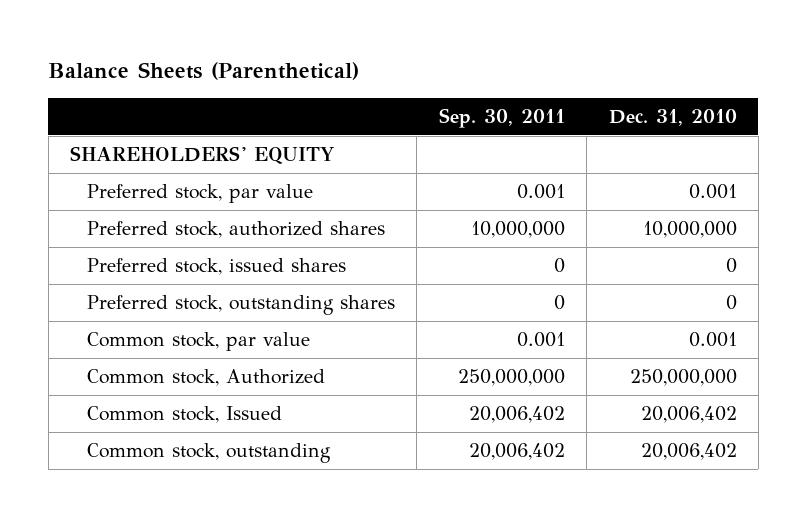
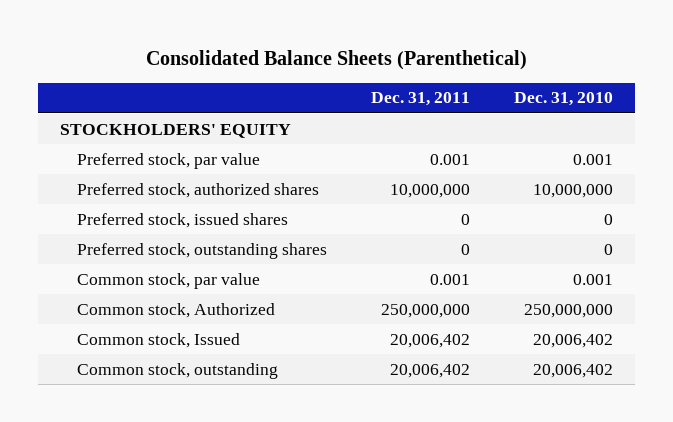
- Balance Sheets (Parenthetical)
+ Consolidated Balance Sheets (Parenthetical)
- | Sep. 30, 2011 | Dec. 31, 2010
+ | Dec. 31, 2011 | Dec. 31, 2010
- SHAREHOLDERS' EQUITY
+ STOCKHOLDERS' EQUITY

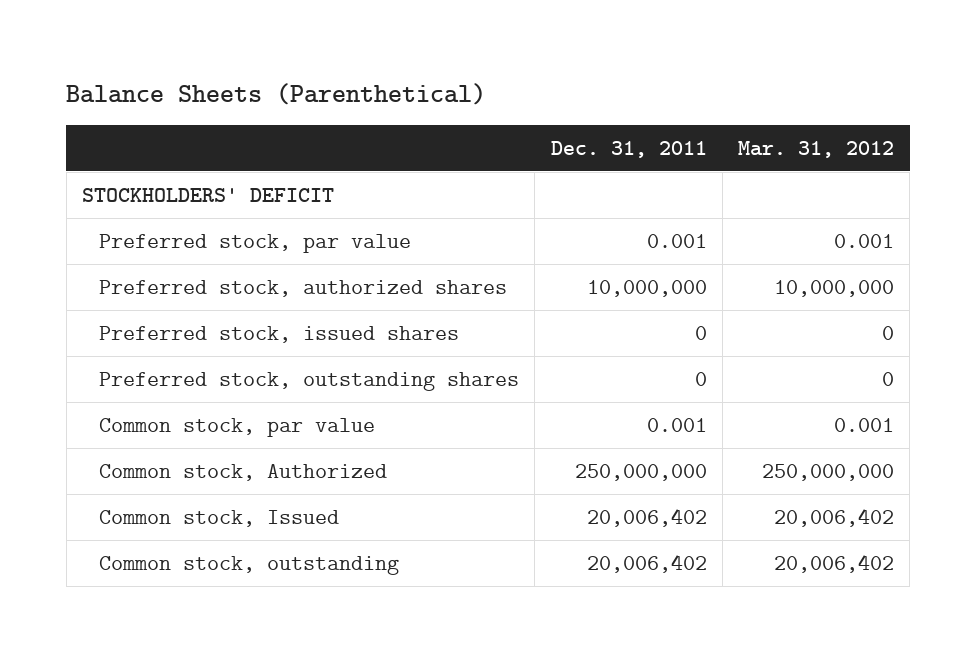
- Consolidated Balance Sheets (Parenthetical)
+ Balance Sheets (Parenthetical)
- | Dec. 31, 2011 | Dec. 31, 2010
+ | Dec. 31, 2011 | Mar. 31, 2012
- STOCKHOLDERS' EQUITY
+ STOCKHOLDERS' DEFICIT

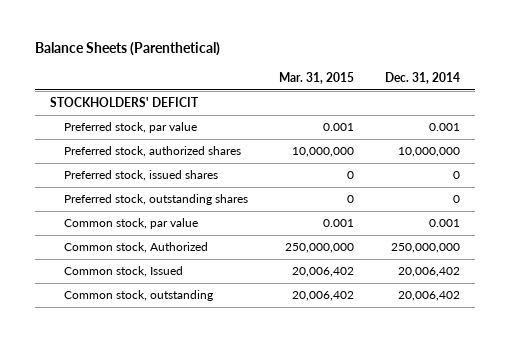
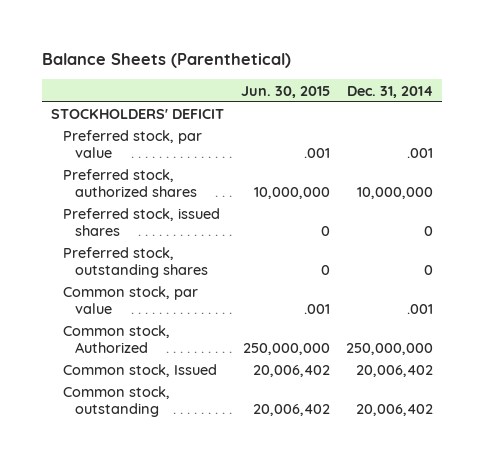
- | Mar. 31, 2015 | Dec. 31, 2014
+ | Jun. 30, 2015 | Dec. 31, 2014
- Preferred stock, par value | 0.001 | 0.001
+ Preferred stock, par value | .001 | .001
- Common stock, par value | 0.001 | 0.001
+ Common stock, par value | .001 | .001

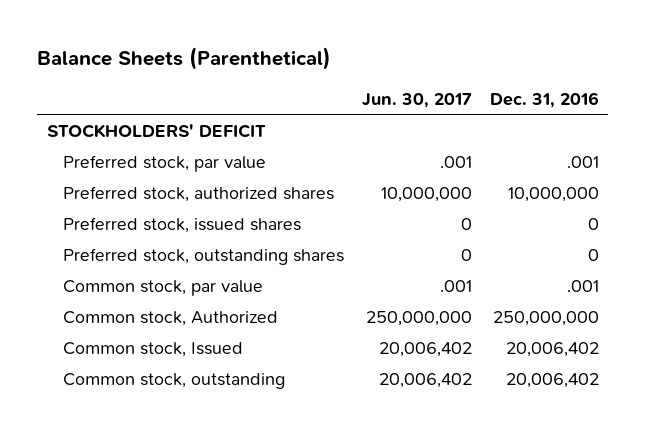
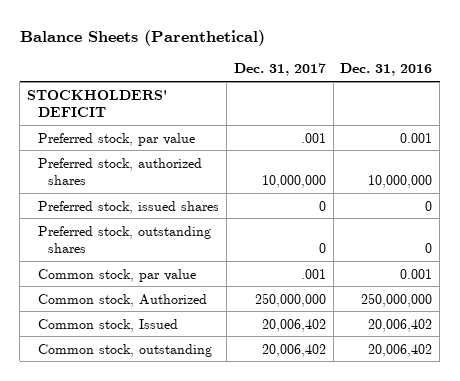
- | Jun. 30, 2017 | Dec. 31, 2016
+ | Dec. 31, 2017 | Dec. 31, 2016
- Preferred stock, par value | .001 | .001
+ Preferred stock, par value | .001 | 0.001
- Common stock, par value | .001 | .001
+ Common stock, par value | .001 | 0.001

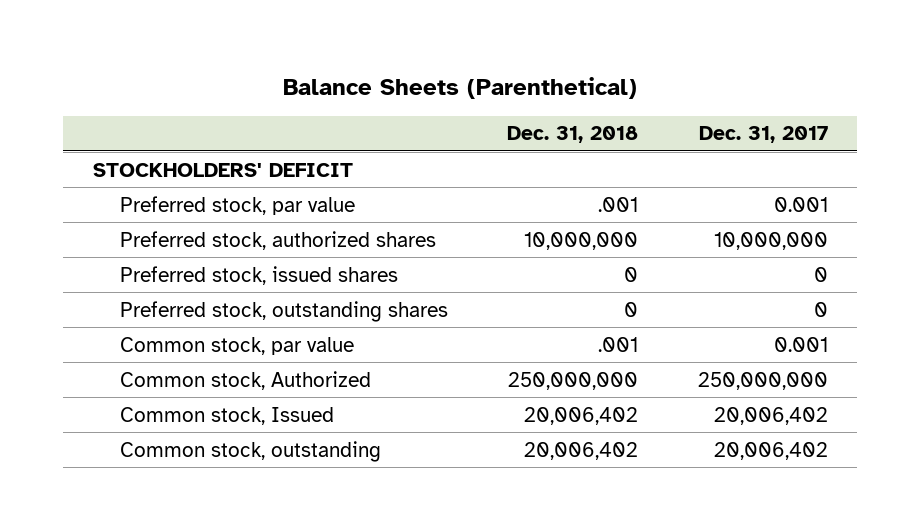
- | Dec. 31, 2017 | Dec. 31, 2016
+ | Dec. 31, 2018 | Dec. 31, 2017
- Preferred stock, par value | .001 | 0.001
+ Preferred stock, par value | .001 | 0.001
- Common stock, par value | .001 | 0.001
+ Common stock, par value | .001 | 0.001

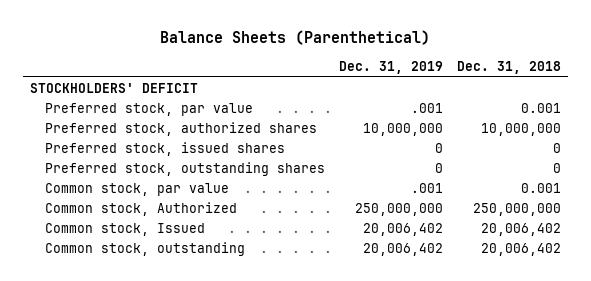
- | Dec. 31, 2018 | Dec. 31, 2017
+ | Dec. 31, 2019 | Dec. 31, 2018
- Preferred stock, par value | .001 | 0.001
+ Preferred stock, par value | .001 | 0.001
- Common stock, par value | .001 | 0.001
+ Common stock, par value | .001 | 0.001

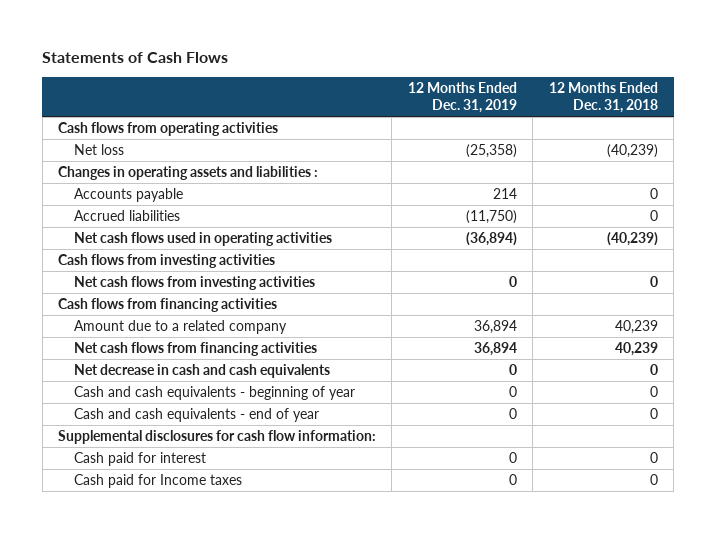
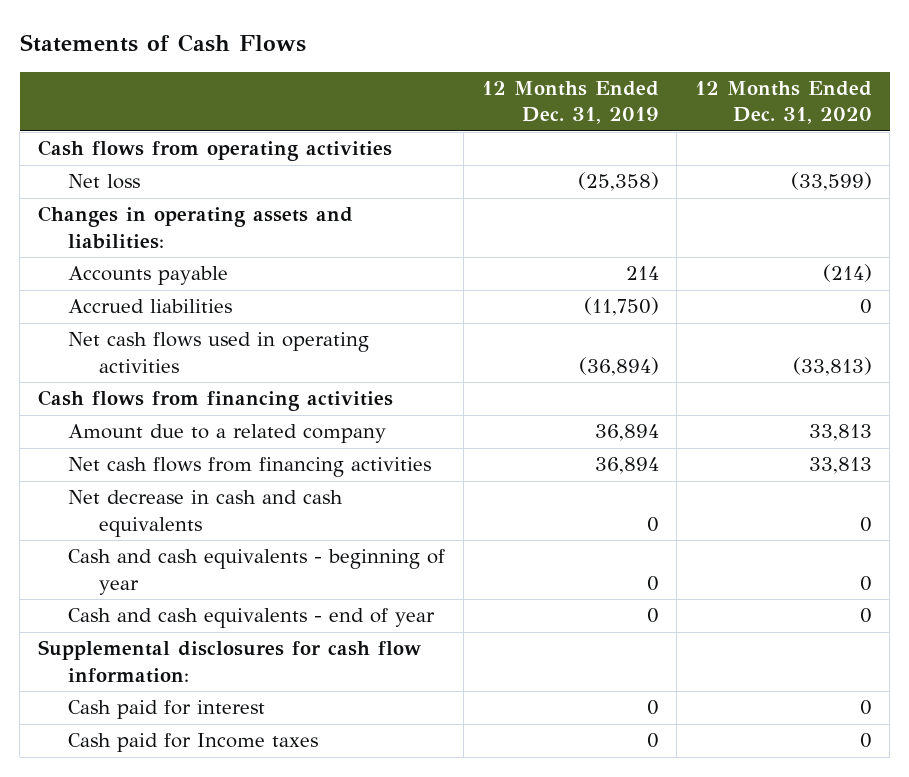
- | 12 Months Ended Dec. 31, 2019 | 12 Months Ended Dec. 31, 2018
+ | 12 Months Ended Dec. 31, 2019 | 12 Months Ended Dec. 31, 2020
- Changes in operating assets and liabilities :
+ Changes in operating assets and liabilities:
- Cash flows from investing activities
- Net cash flows from investing activities | 0 | 0

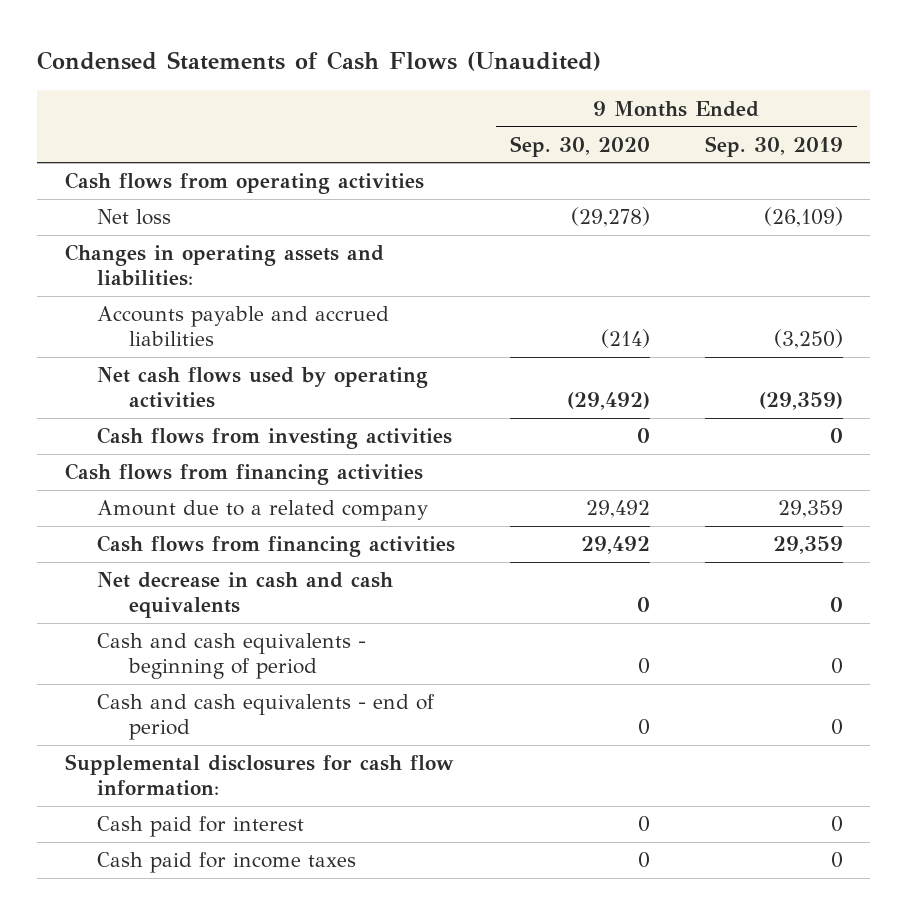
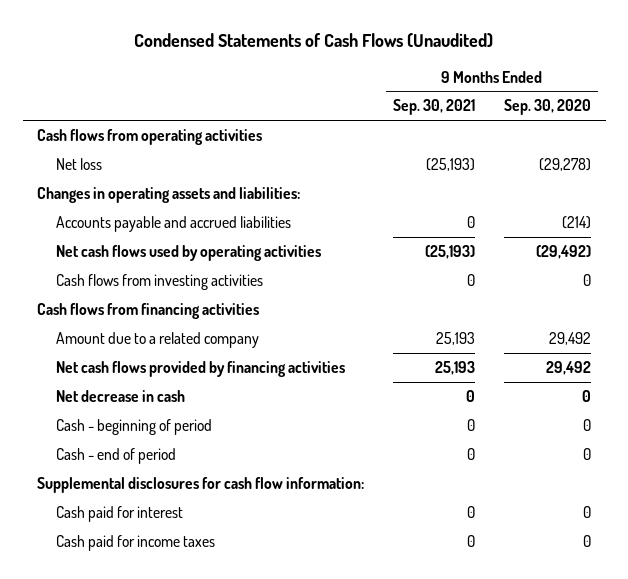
- | 9 Months Ended Sep. 30, 2020 | 9 Months Ended Sep. 30, 2019
+ | 9 Months Ended Sep. 30, 2021 | 9 Months Ended Sep. 30, 2020
- Cash flows from financing activities | 29,492 | 29,359
- Net decrease in cash and cash equivalents | 0 | 0
- Cash and cash equivalents - beginning of period | 0 | 0
- Cash and cash equivalents - end of period | 0 | 0
+ Net cash flows provided by financing activities | 25,193 | 29,492
+ Net decrease in cash | 0 | 0
+ Cash - beginning of period | 0 | 0
+ Cash - end of period | 0 | 0

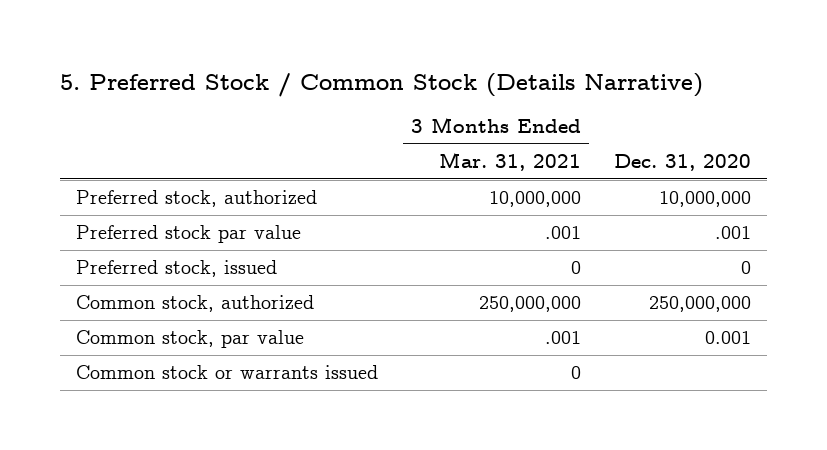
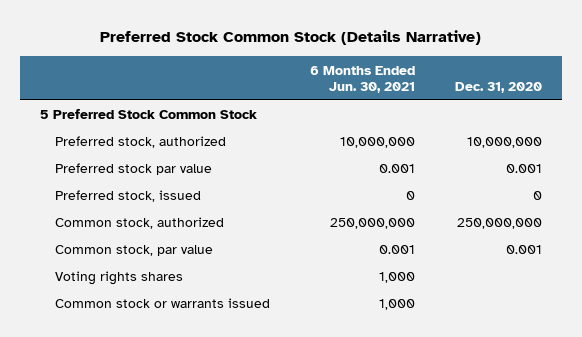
- 5. Preferred Stock / Common Stock (Details Narrative)
+ Preferred Stock Common Stock (Details Narrative)
- | 3 Months Ended Mar. 31, 2021 | Dec. 31, 2020
+ | 6 Months Ended Jun. 30, 2021 | Dec. 31, 2020
+ 5 Preferred Stock Common Stock
- Preferred stock par value | .001 | .001
+ Preferred stock par value | 0.001 | 0.001
+ Voting rights shares | 1,000 |

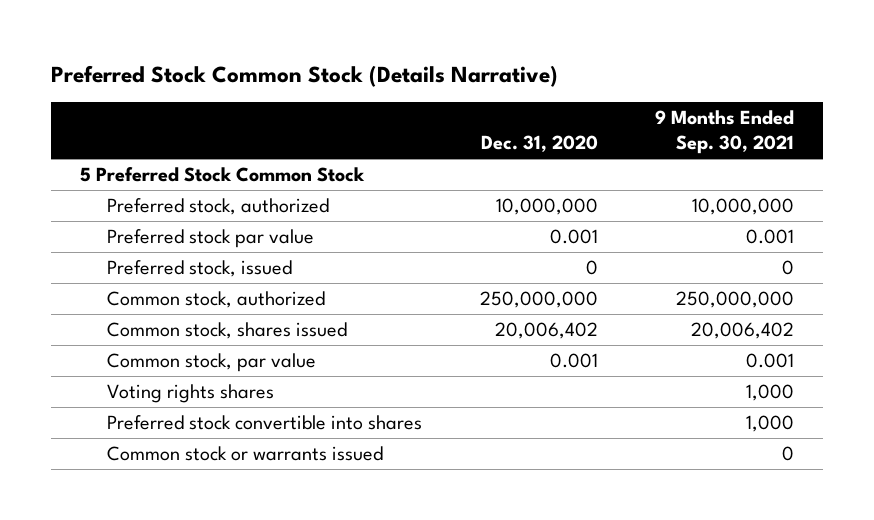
- | 6 Months Ended Jun. 30, 2021 | Dec. 31, 2020
+ | Dec. 31, 2020 | 9 Months Ended Sep. 30, 2021
+ Common stock, shares issued | 20,006,402 | 20,006,402
+ Preferred stock convertible into shares | | 1,000

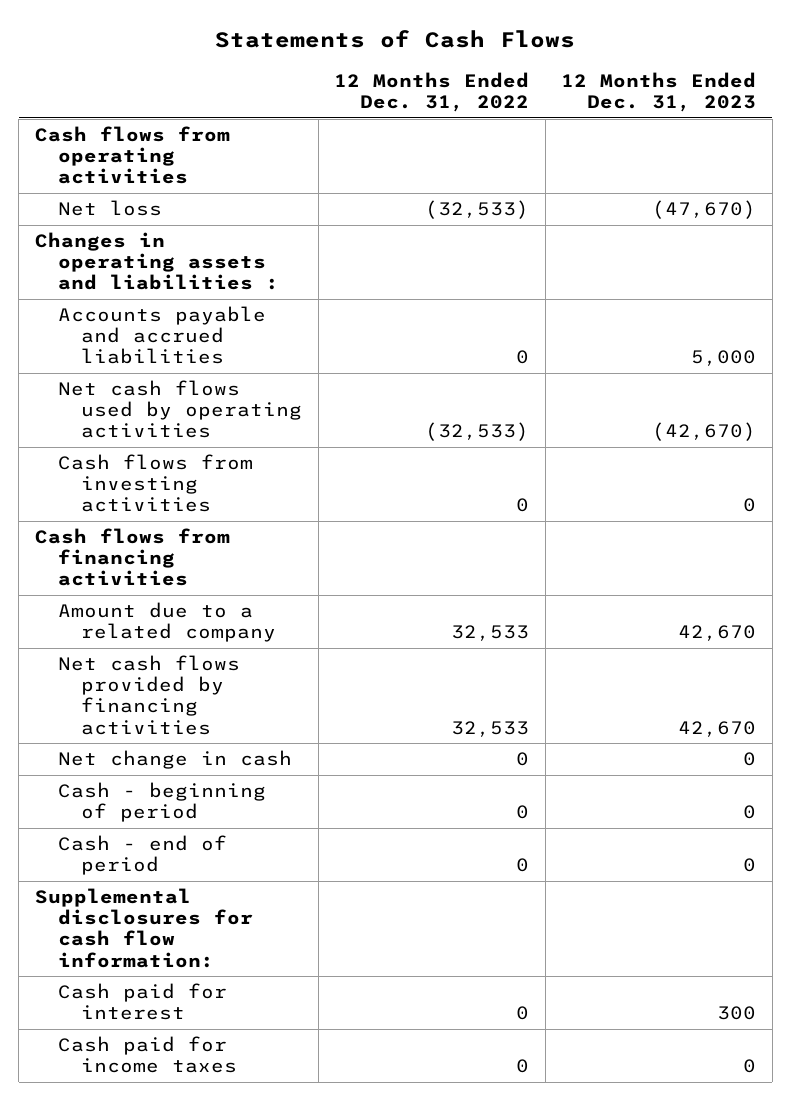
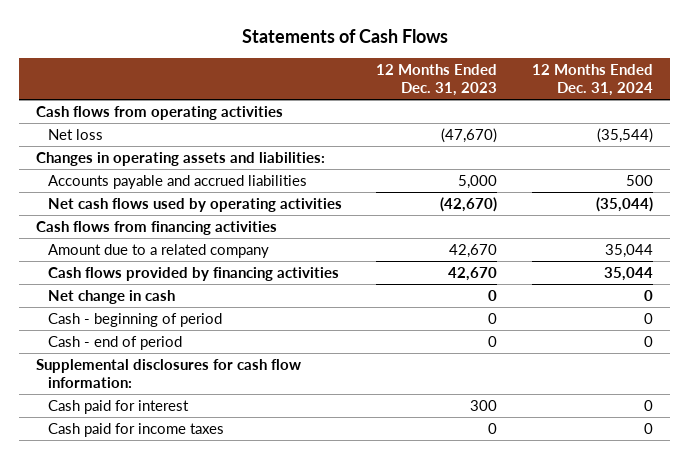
- | 12 Months Ended Dec. 31, 2022 | 12 Months Ended Dec. 31, 2023
+ | 12 Months Ended Dec. 31, 2023 | 12 Months Ended Dec. 31, 2024
- Changes in operating assets and liabilities :
+ Changes in operating assets and liabilities:
- Cash flows from investing activities | 0 | 0
- Net cash flows provided by financing activities | 32,533 | 42,670
+ Cash flows provided by financing activities | 42,670 | 35,044

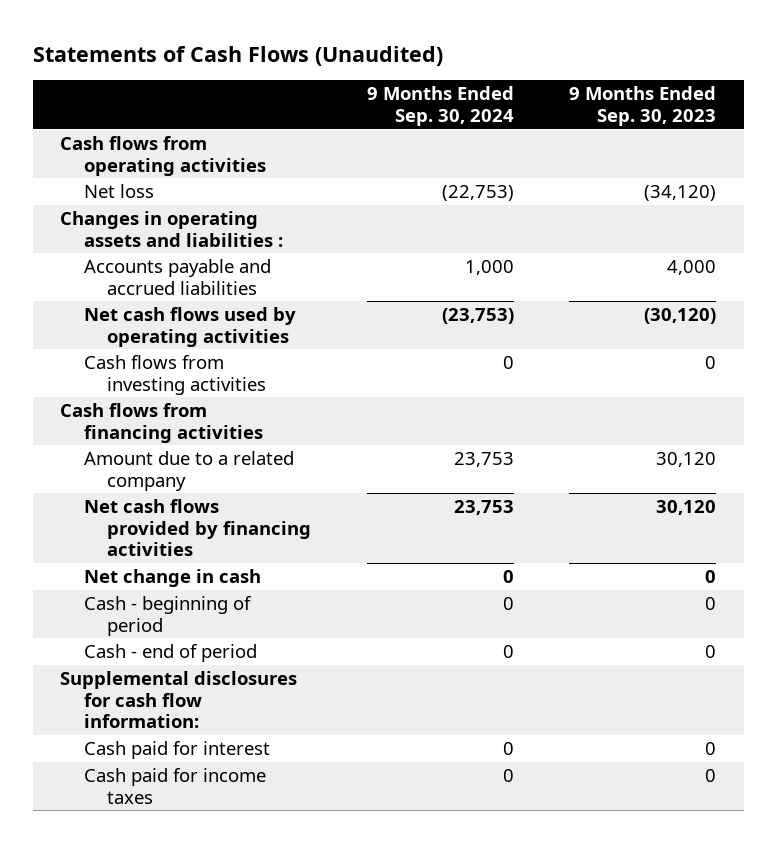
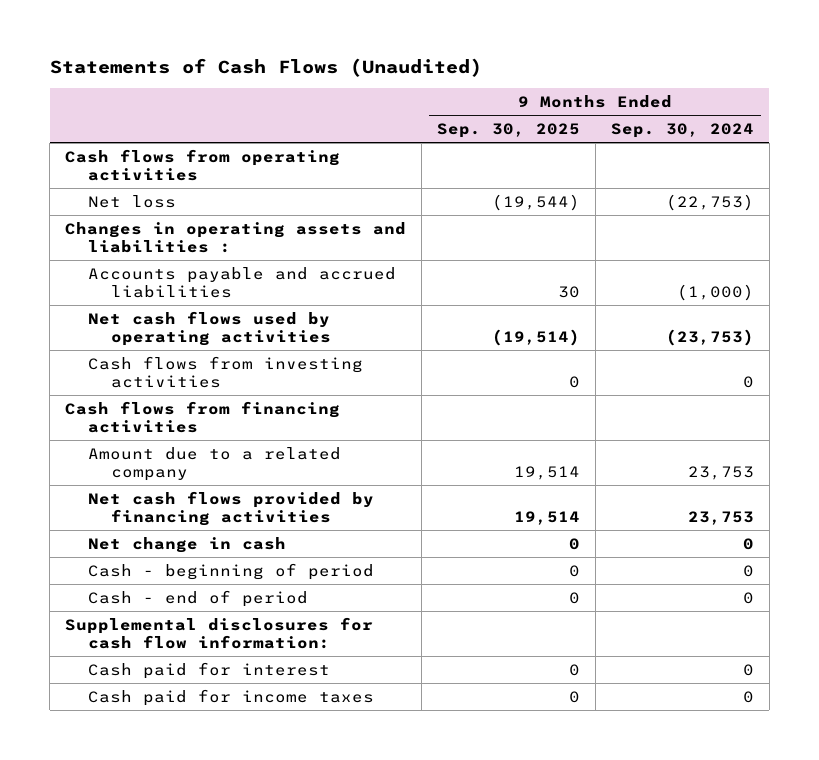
- | 9 Months Ended Sep. 30, 2024 | 9 Months Ended Sep. 30, 2023
+ | 9 Months Ended Sep. 30, 2025 | 9 Months Ended Sep. 30, 2024
- Accounts payable and accrued liabilities | 1,000 | 4,000
+ Accounts payable and accrued liabilities | 30 | (1,000)

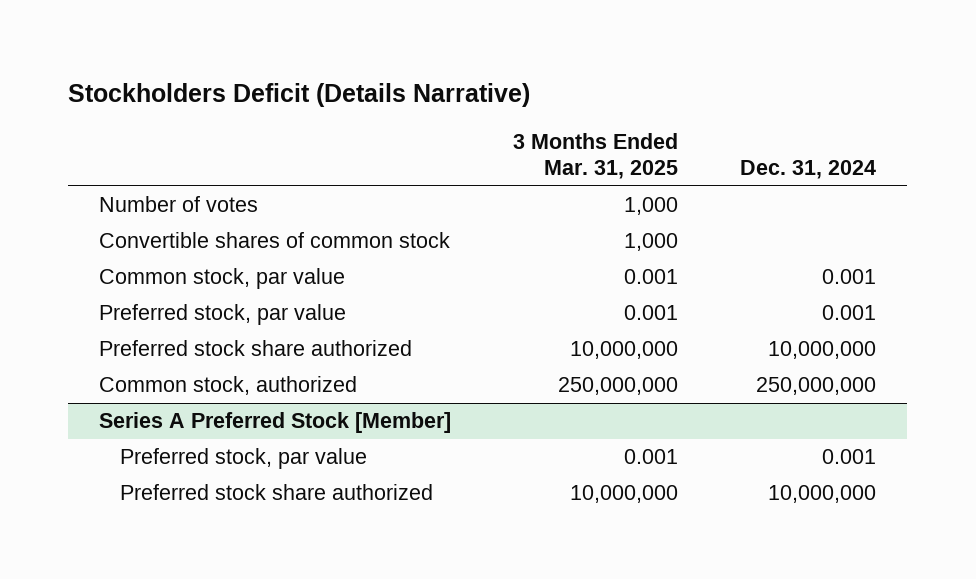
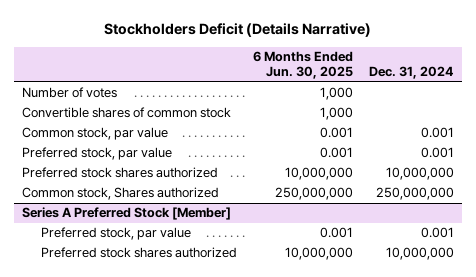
- | 3 Months Ended Mar. 31, 2025 | Dec. 31, 2024
+ | 6 Months Ended Jun. 30, 2025 | Dec. 31, 2024
- Preferred stock share authorized | 10,000,000 | 10,000,000
- Common stock, authorized | 250,000,000 | 250,000,000
+ Preferred stock shares authorized | 10,000,000 | 10,000,000
+ Common stock, Shares authorized | 250,000,000 | 250,000,000
@ Series A Preferred Stock [Member]
- Preferred stock share authorized | 10,000,000 | 10,000,000
+ Preferred stock shares authorized | 10,000,000 | 10,000,000

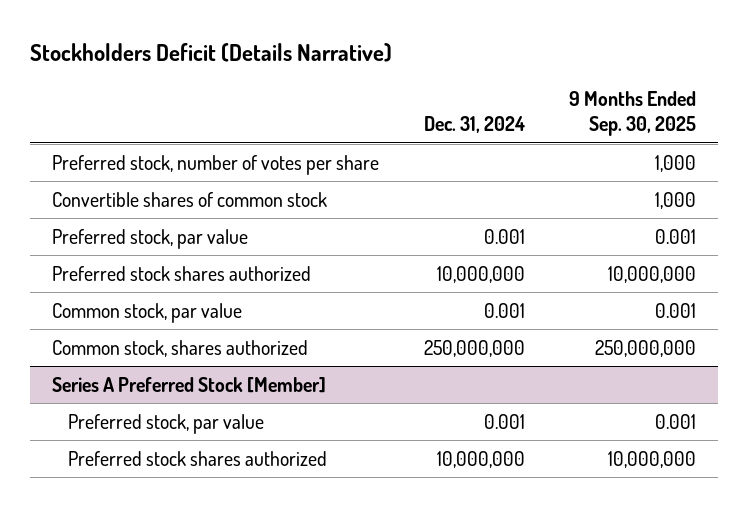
- | 6 Months Ended Jun. 30, 2025 | Dec. 31, 2024
+ | Dec. 31, 2024 | 9 Months Ended Sep. 30, 2025
- Number of votes | 1,000 |
+ Preferred stock, number of votes per share | | 1,000
- Common stock, Shares authorized | 250,000,000 | 250,000,000
moved down: Common stock, par value | 0.001 | 0.001
+ Common stock, shares authorized | 250,000,000 | 250,000,000

